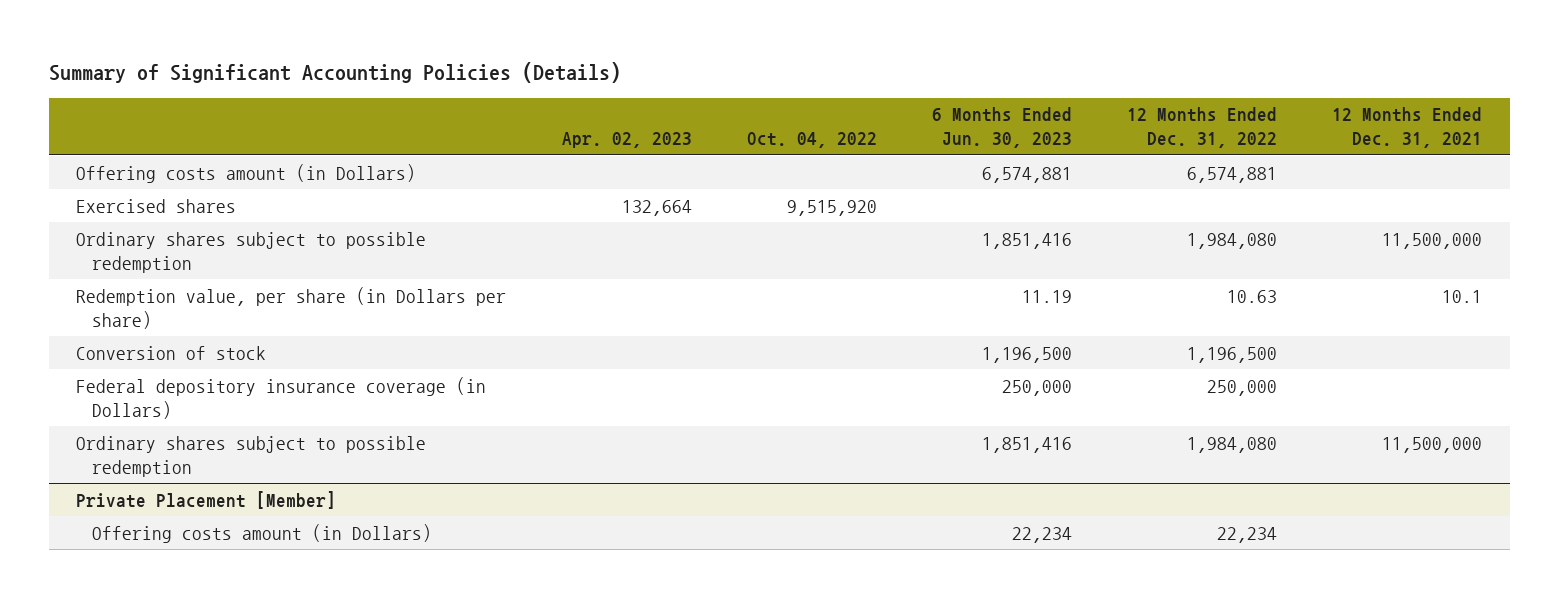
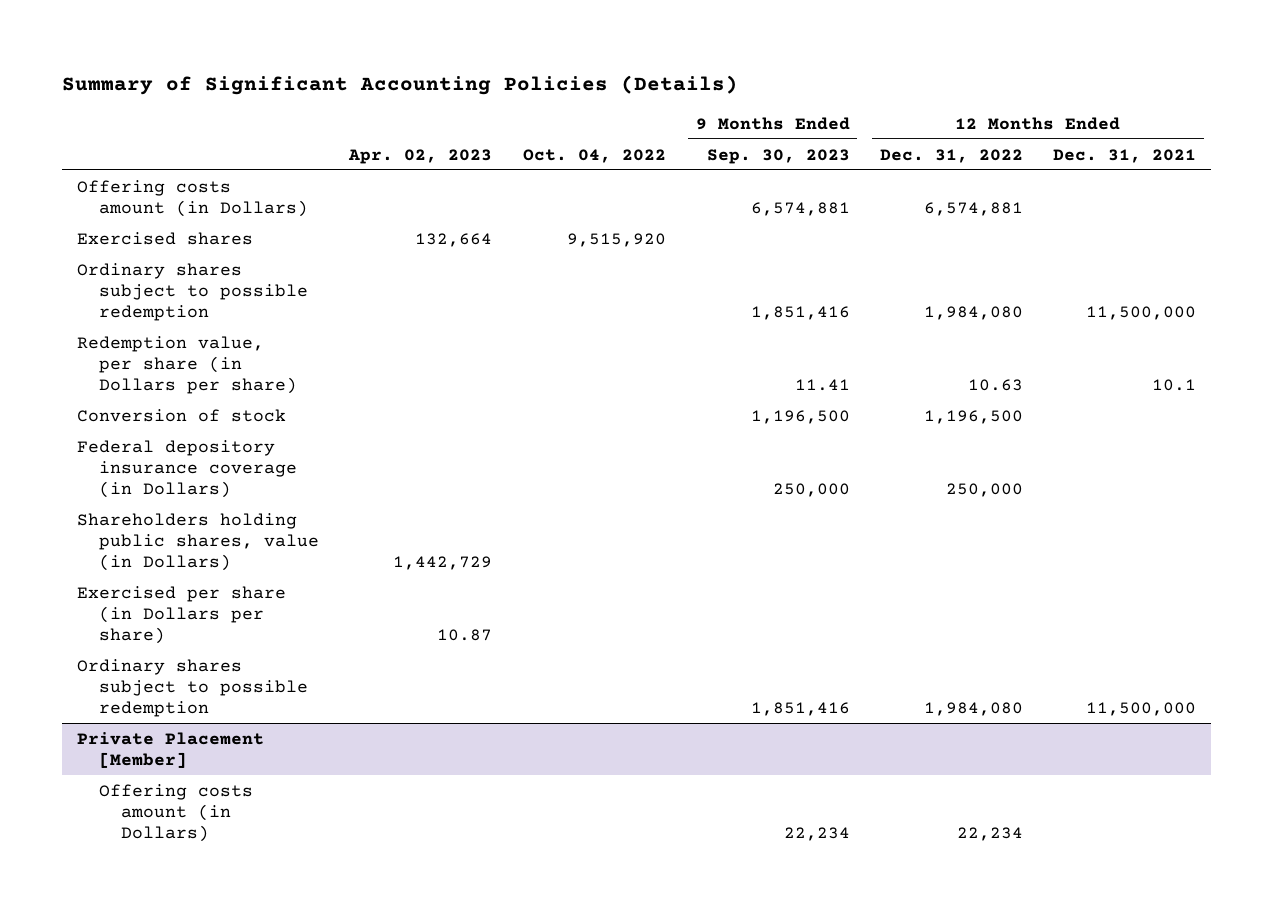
- | Apr. 02, 2023 | Oct. 04, 2022 | 6 Months Ended Jun. 30, 2023 | 12 Months Ended Dec. 31, 2022 | 12 Months Ended Dec. 31, 2021
+ | Apr. 02, 2023 | Oct. 04, 2022 | 9 Months Ended Sep. 30, 2023 | 12 Months Ended Dec. 31, 2022 | 12 Months Ended Dec. 31, 2021
+ Shareholders holding public shares, value (in Dollars) | 1,442,729 | | | |
+ Exercised per share (in Dollars per share) | 10.87 | | | |

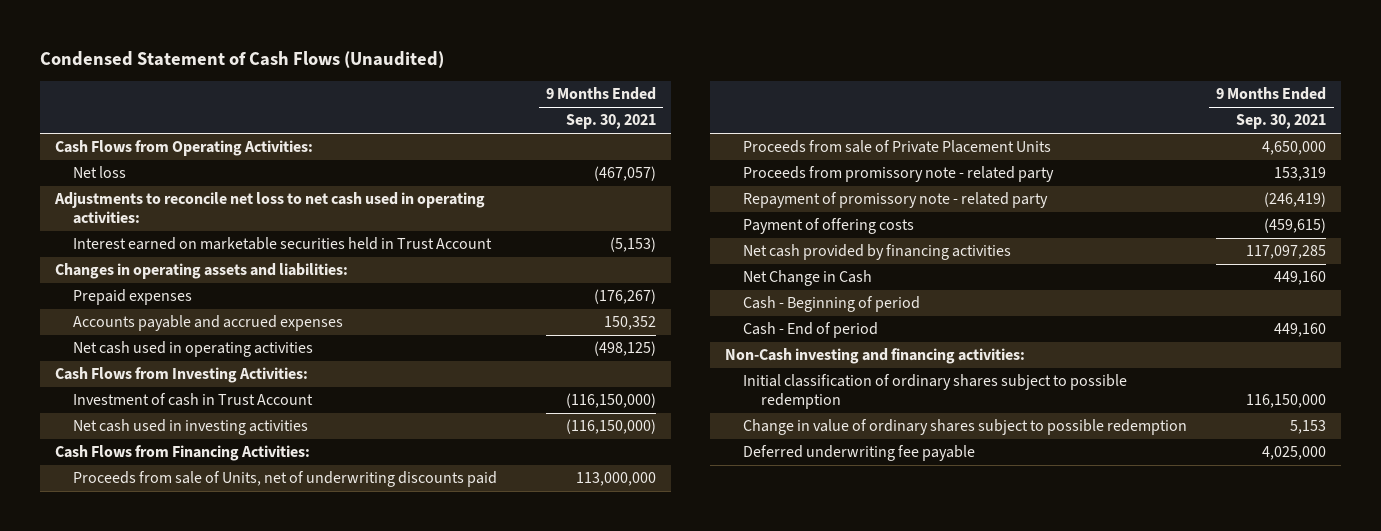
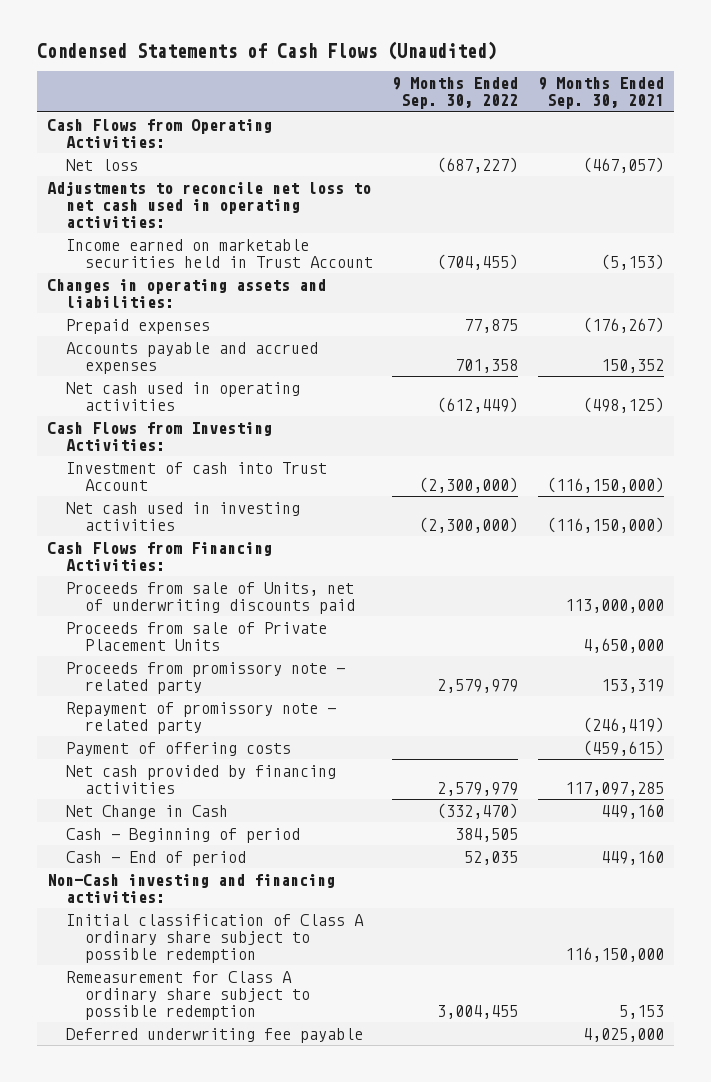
- Condensed Statement of Cash Flows (Unaudited)
+ Condensed Statements of Cash Flows (Unaudited)
- | 9 Months Ended Sep. 30, 2021
+ | 9 Months Ended Sep. 30, 2022 | 9 Months Ended Sep. 30, 2021
- Interest earned on marketable securities held in Trust Account | (5,153)
+ Income earned on marketable securities held in Trust Account | (704,455) | (5,153)
- Investment of cash in Trust Account | (116,150,000)
+ Investment of cash into Trust Account | (2,300,000) | (116,150,000)
- Initial classification of ordinary shares subject to possible redemption | 116,150,000
- Change in value of ordinary shares subject to possible redemption | 5,153
+ Initial classification of Class A ordinary share subject to possible redemption | | 116,150,000
+ Remeasurement for Class A ordinary share subject to possible redemption | 3,004,455 | 5,153

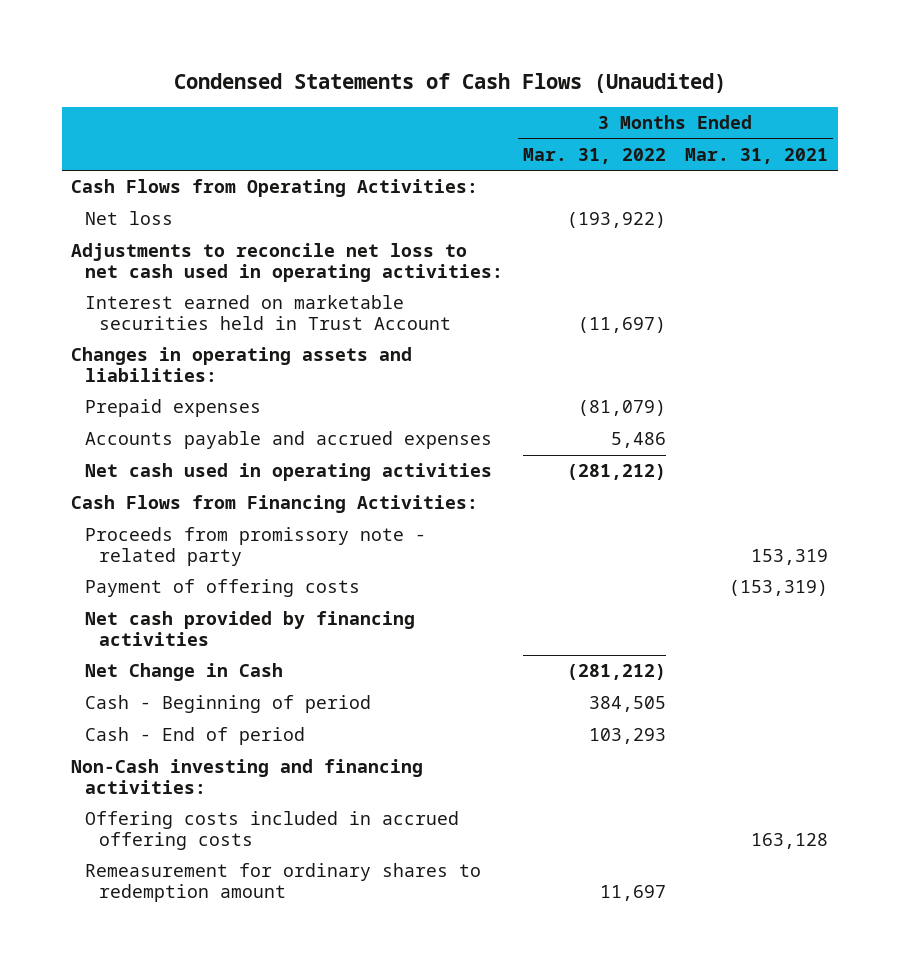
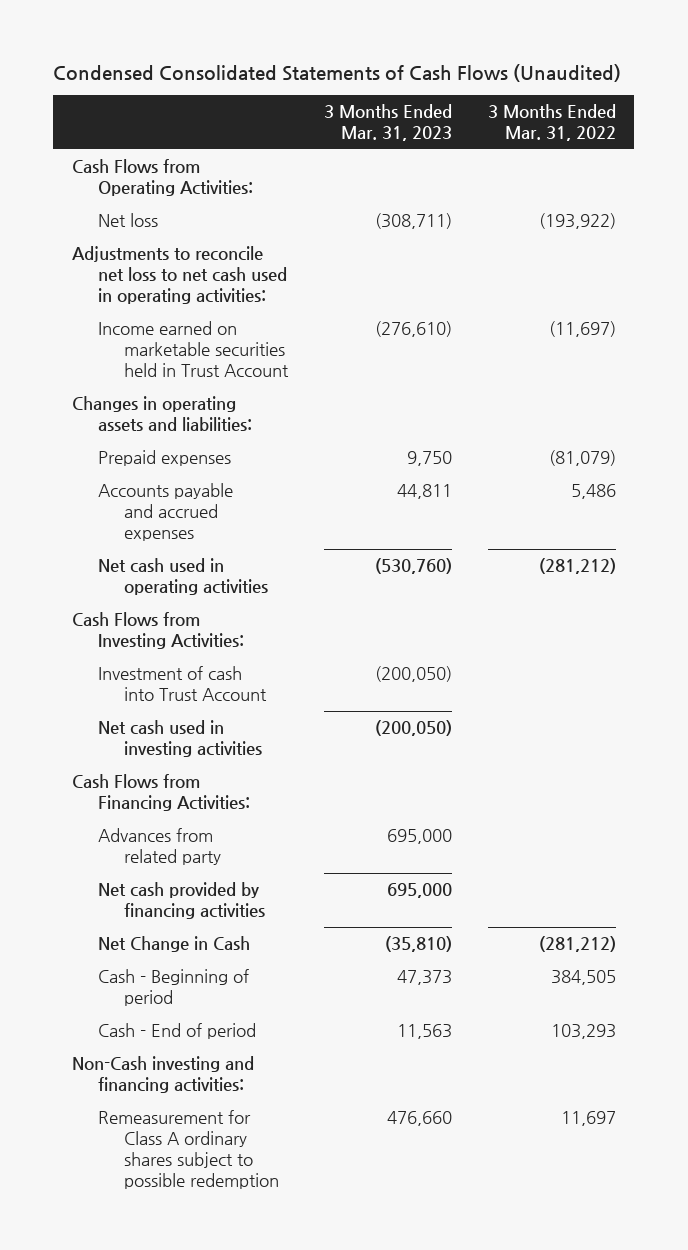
- Condensed Statements of Cash Flows (Unaudited)
+ Condensed Consolidated Statements of Cash Flows (Unaudited)
- | 3 Months Ended Mar. 31, 2022 | 3 Months Ended Mar. 31, 2021
+ | 3 Months Ended Mar. 31, 2023 | 3 Months Ended Mar. 31, 2022
- Interest earned on marketable securities held in Trust Account | (11,697) |
+ Income earned on marketable securities held in Trust Account | (276,610) | (11,697)
+ Cash Flows from Investing Activities:
+ Investment of cash into Trust Account | (200,050) |
+ Net cash used in investing activities | (200,050) |
- Proceeds from promissory note - related party | | 153,319
- Payment of offering costs | | (153,319)
+ Advances from related party | 695,000 |
- Offering costs included in accrued offering costs | | 163,128
- Remeasurement for ordinary shares to redemption amount | 11,697 |
+ Remeasurement for Class A ordinary shares subject to possible redemption | 476,660 | 11,697

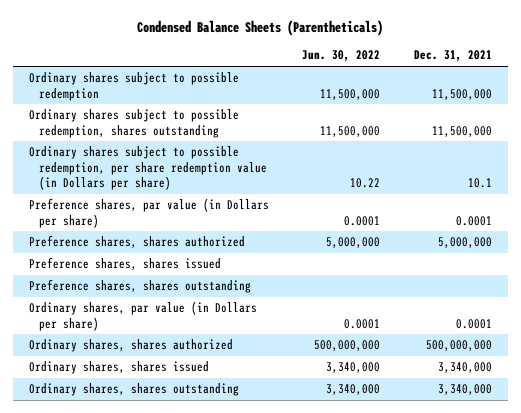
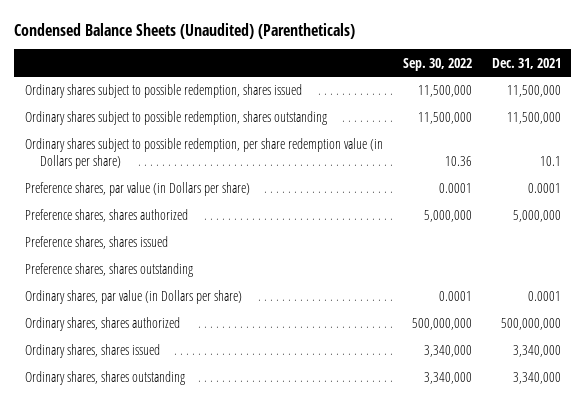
- Condensed Balance Sheets (Parentheticals)
+ Condensed Balance Sheets (Unaudited) (Parentheticals)
- | Jun. 30, 2022 | Dec. 31, 2021
+ | Sep. 30, 2022 | Dec. 31, 2021
- Ordinary shares subject to possible redemption | 11,500,000 | 11,500,000
+ Ordinary shares subject to possible redemption, shares issued | 11,500,000 | 11,500,000

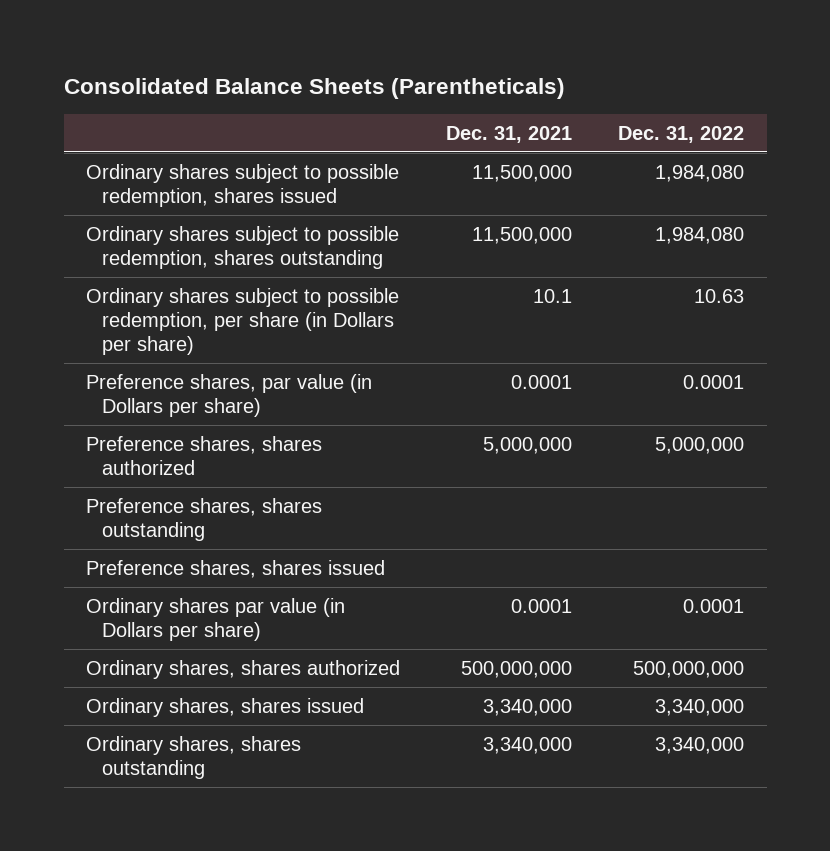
- Condensed Balance Sheets (Unaudited) (Parentheticals)
+ Consolidated Balance Sheets (Parentheticals)
- | Sep. 30, 2022 | Dec. 31, 2021
+ | Dec. 31, 2021 | Dec. 31, 2022
- Ordinary shares subject to possible redemption, per share redemption value (in Dollars per share) | 10.36 | 10.1
+ Ordinary shares subject to possible redemption, per share (in Dollars per share) | 10.1 | 10.63
- Ordinary shares, par value (in Dollars per share) | 0.0001 | 0.0001
moved down: Preference shares, shares issued
+ Ordinary shares par value (in Dollars per share) | 0.0001 | 0.0001

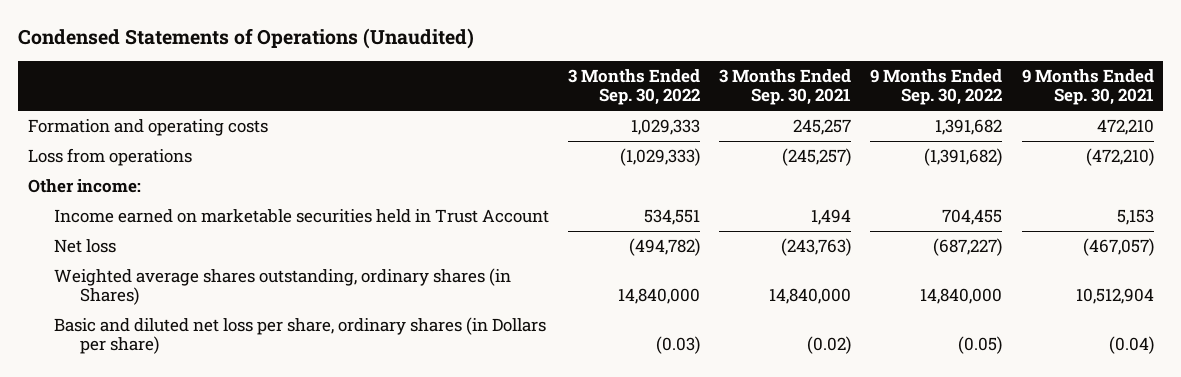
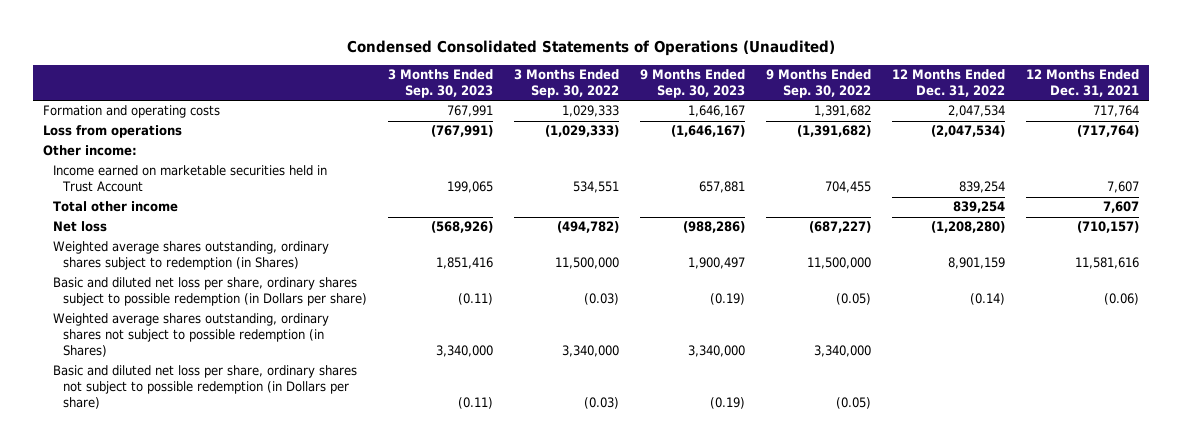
- Condensed Statements of Operations (Unaudited)
+ Condensed Consolidated Statements of Operations (Unaudited)
- | 3 Months Ended Sep. 30, 2022 | 3 Months Ended Sep. 30, 2021 | 9 Months Ended Sep. 30, 2022 | 9 Months Ended Sep. 30, 2021
+ | 3 Months Ended Sep. 30, 2023 | 3 Months Ended Sep. 30, 2022 | 9 Months Ended Sep. 30, 2023 | 9 Months Ended Sep. 30, 2022 | 12 Months Ended Dec. 31, 2022 | 12 Months Ended Dec. 31, 2021
+ Total other income | | | | | 839,254 | 7,607
- Weighted average shares outstanding, ordinary shares (in Shares) | 14,840,000 | 14,840,000 | 14,840,000 | 10,512,904
- Basic and diluted net loss per share, ordinary shares (in Dollars per share) | (0.03) | (0.02) | (0.05) | (0.04)
+ Weighted average shares outstanding, ordinary shares subject to redemption (in Shares) | 1,851,416 | 11,500,000 | 1,900,497 | 11,500,000 | 8,901,159 | 11,581,616
+ Basic and diluted net loss per share, ordinary shares subject to possible redemption (in Dollars per share) | (0.11) | (0.03) | (0.19) | (0.05) | (0.14) | (0.06)
+ Weighted average shares outstanding, ordinary shares not subject to possible redemption (in Shares) | 3,340,000 | 3,340,000 | 3,340,000 | 3,340,000 | |
+ Basic and diluted net loss per share, ordinary shares not subject to possible redemption (in Dollars per share) | (0.11) | (0.03) | (0.19) | (0.05) | |

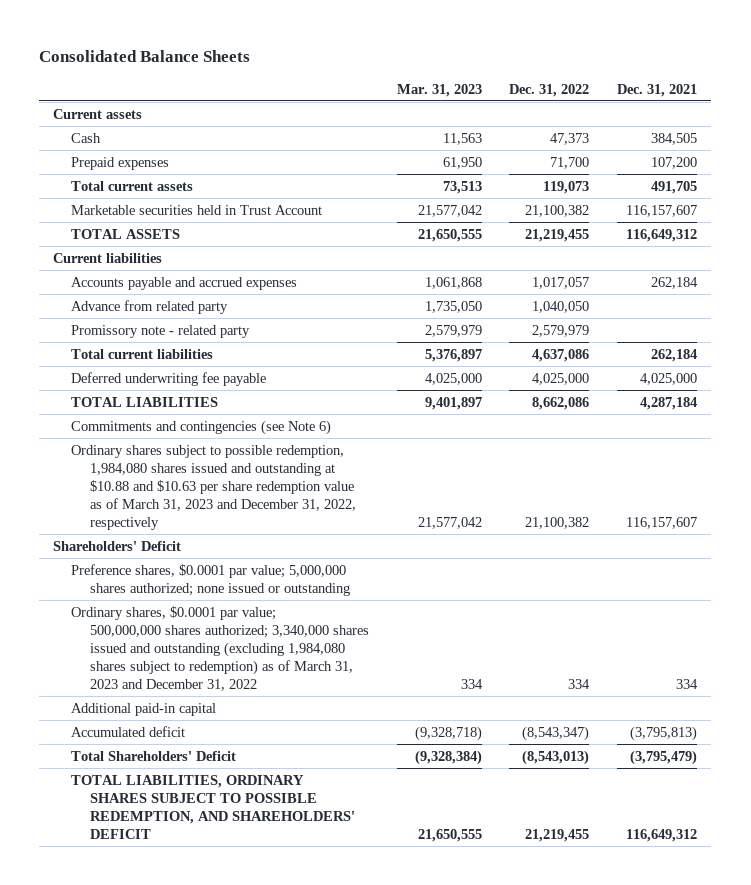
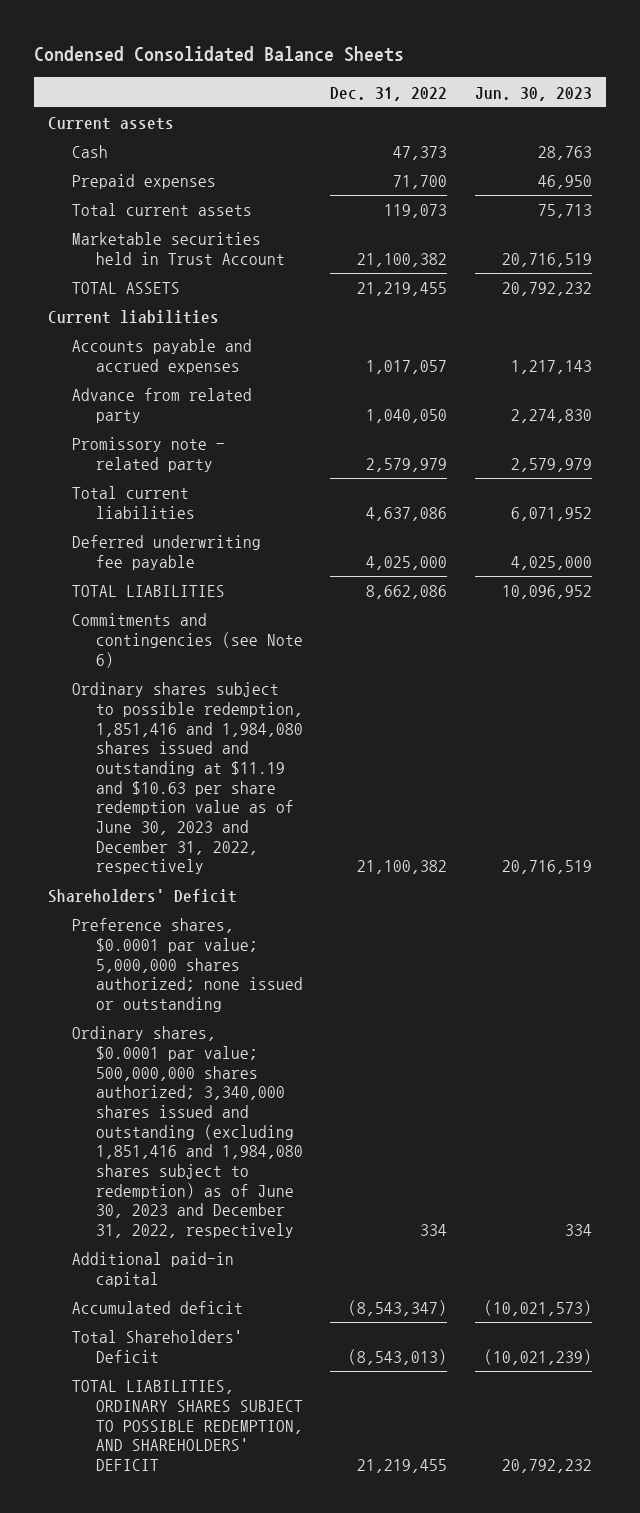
- Consolidated Balance Sheets
+ Condensed Consolidated Balance Sheets
- | Mar. 31, 2023 | Dec. 31, 2022 | Dec. 31, 2021
+ | Dec. 31, 2022 | Jun. 30, 2023
- Ordinary shares subject to possible redemption, 1,984,080 shares issued and outstanding at $10.88 and $10.63 per share redemption value as of March 31, 2023 and December 31, 2022, respectively | 21,577,042 | 21,100,382 | 116,157,607
+ Ordinary shares subject to possible redemption, 1,851,416 and 1,984,080 shares issued and outstanding at $11.19 and $10.63 per share redemption value as of June 30, 2023 and December 31, 2022, respectively | 21,100,382 | 20,716,519
- Ordinary shares, $0.0001 par value; 500,000,000 shares authorized; 3,340,000 shares issued and outstanding (excluding 1,984,080 shares subject to redemption) as of March 31, 2023 and December 31, 2022 | 334 | 334 | 334
+ Ordinary shares, $0.0001 par value; 500,000,000 shares authorized; 3,340,000 shares issued and outstanding (excluding 1,851,416 and 1,984,080 shares subject to redemption) as of June 30, 2023 and December 31, 2022, respectively | 334 | 334

